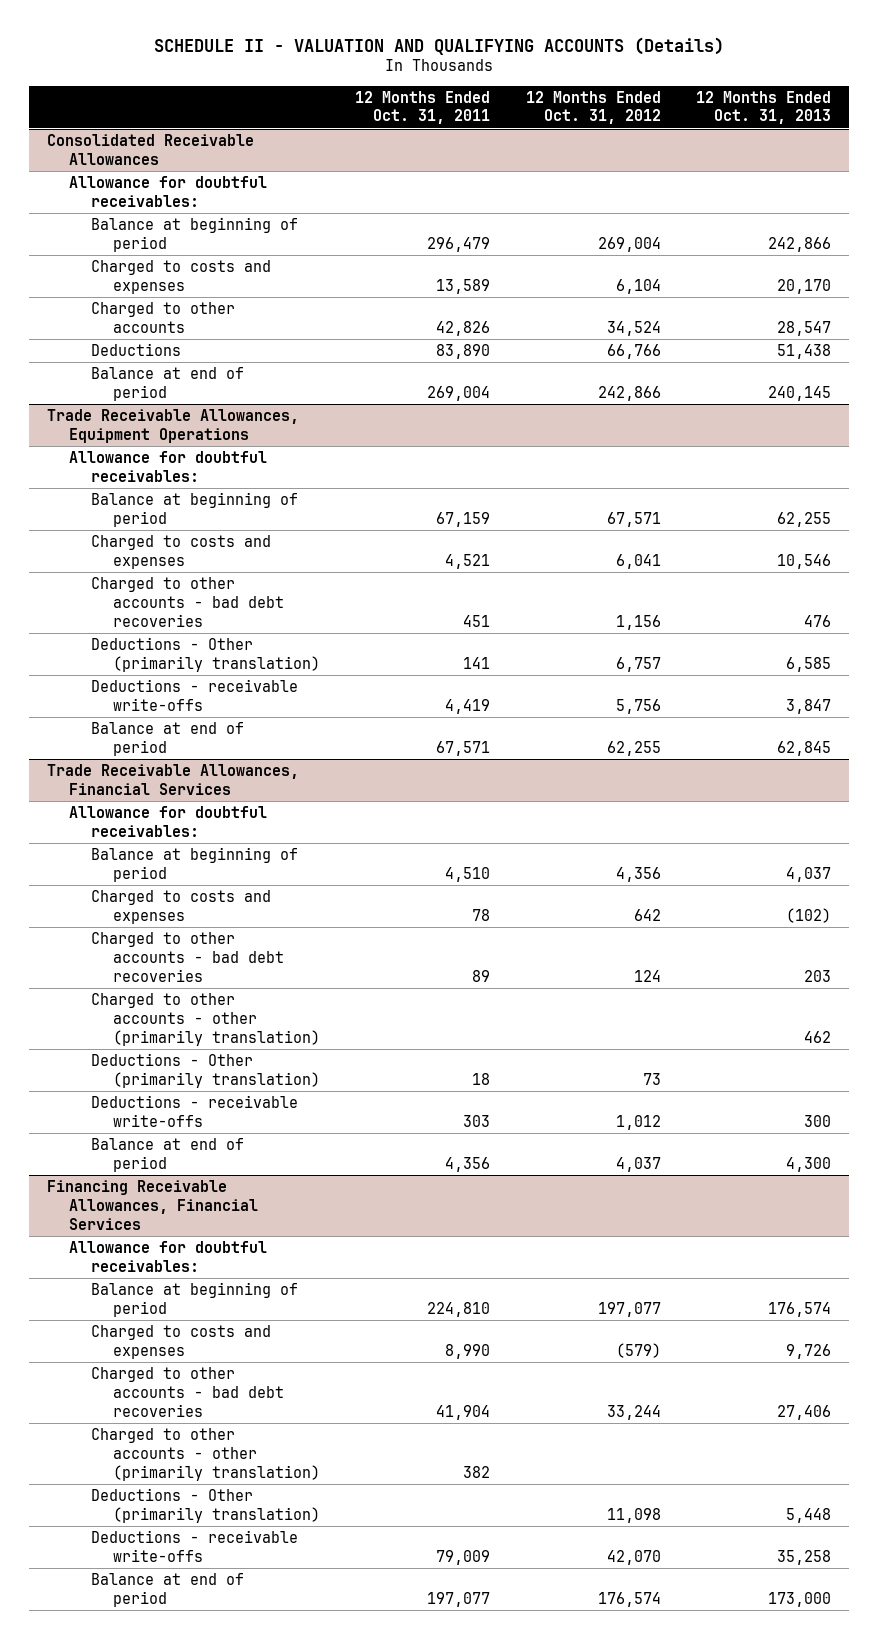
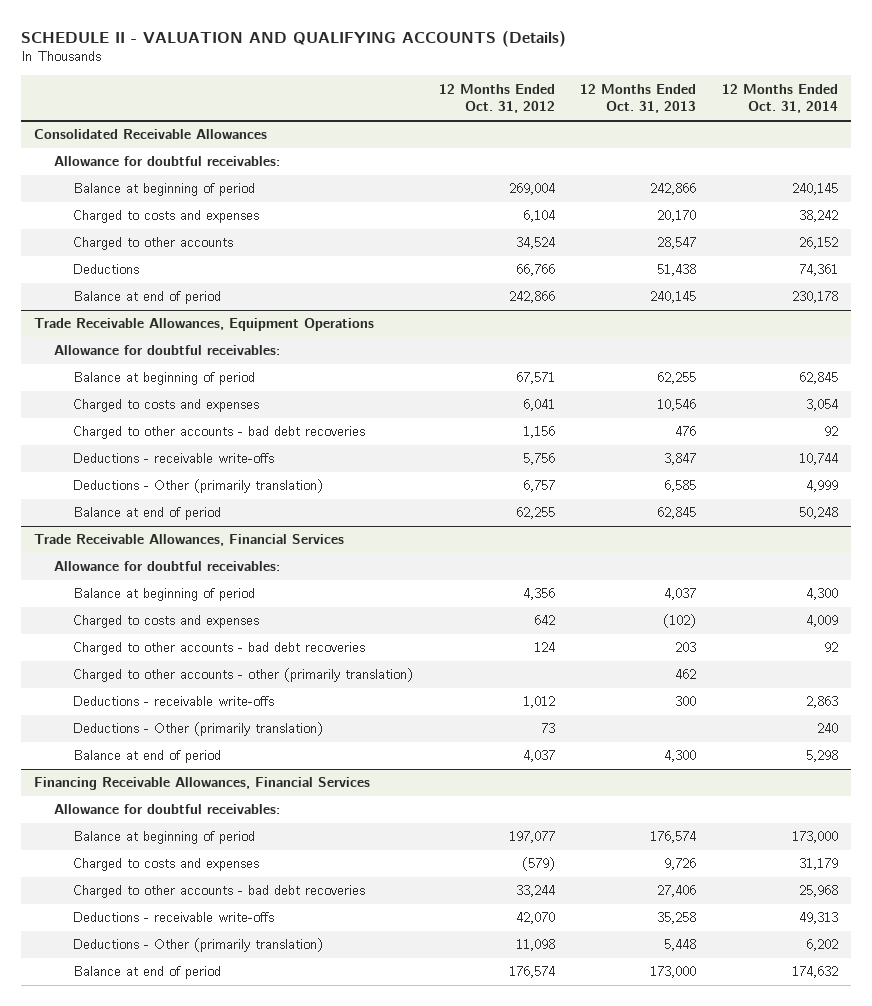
- | 12 Months Ended Oct. 31, 2011 | 12 Months Ended Oct. 31, 2012 | 12 Months Ended Oct. 31, 2013
+ | 12 Months Ended Oct. 31, 2012 | 12 Months Ended Oct. 31, 2013 | 12 Months Ended Oct. 31, 2014
@ Trade Receivable Allowances, Equipment Operations
moved down: Deductions - Other (primarily translation) | 6,757 | 6,585 | 4,999
@ Trade Receivable Allowances, Financial Services
moved down: Deductions - Other (primarily translation) | 73 | | 240
@ Financing Receivable Allowances, Financial Services
- Charged to other accounts - other (primarily translation) | 382 | |
moved down: Deductions - Other (primarily translation) | 11,098 | 5,448 | 6,202

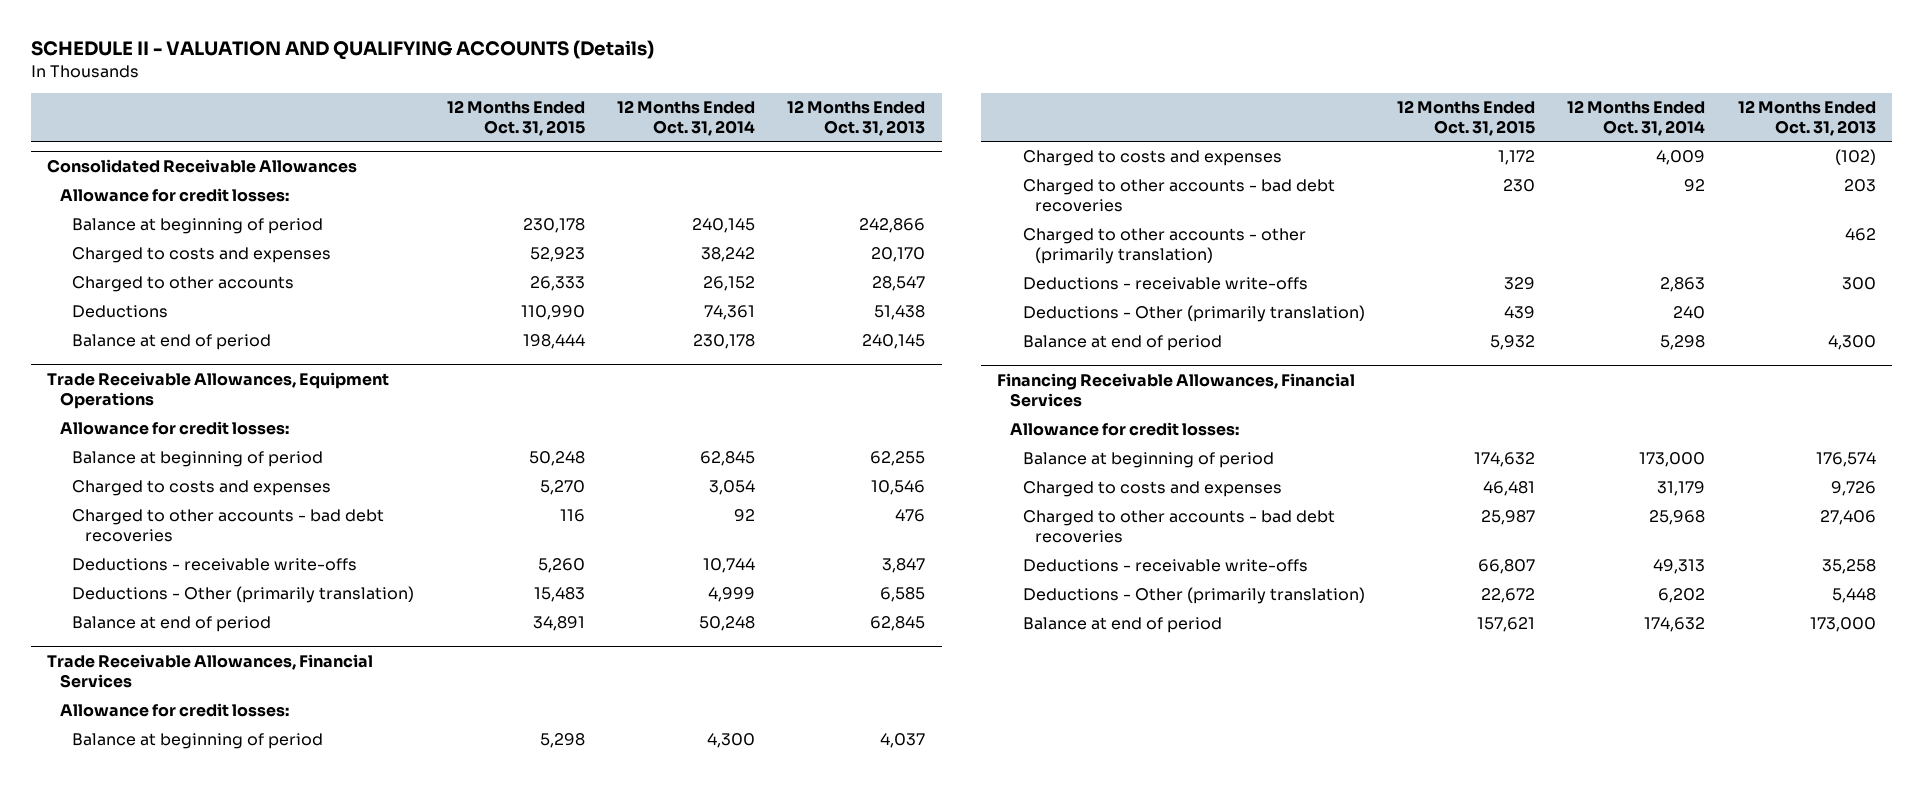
- | 12 Months Ended Oct. 31, 2012 | 12 Months Ended Oct. 31, 2013 | 12 Months Ended Oct. 31, 2014
+ | 12 Months Ended Oct. 31, 2015 | 12 Months Ended Oct. 31, 2014 | 12 Months Ended Oct. 31, 2013
@ Consolidated Receivable Allowances
- Allowance for doubtful receivables:
+ Allowance for credit losses:
@ Trade Receivable Allowances, Equipment Operations
- Allowance for doubtful receivables:
+ Allowance for credit losses:
@ Trade Receivable Allowances, Financial Services
- Allowance for doubtful receivables:
+ Allowance for credit losses:
@ Financing Receivable Allowances, Financial Services
- Allowance for doubtful receivables:
+ Allowance for credit losses:

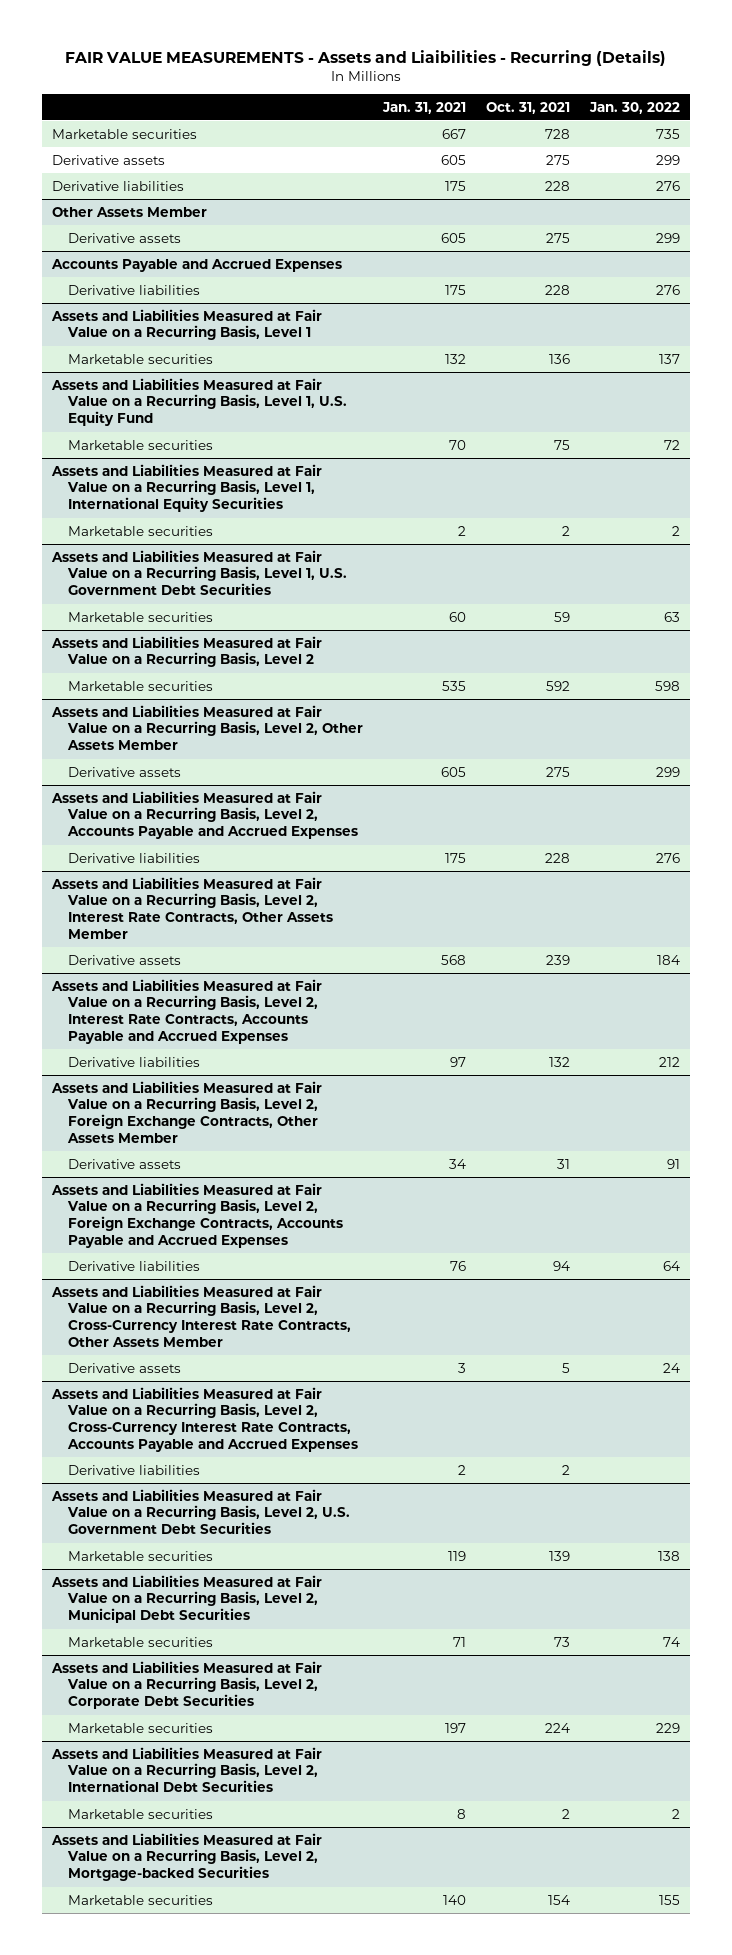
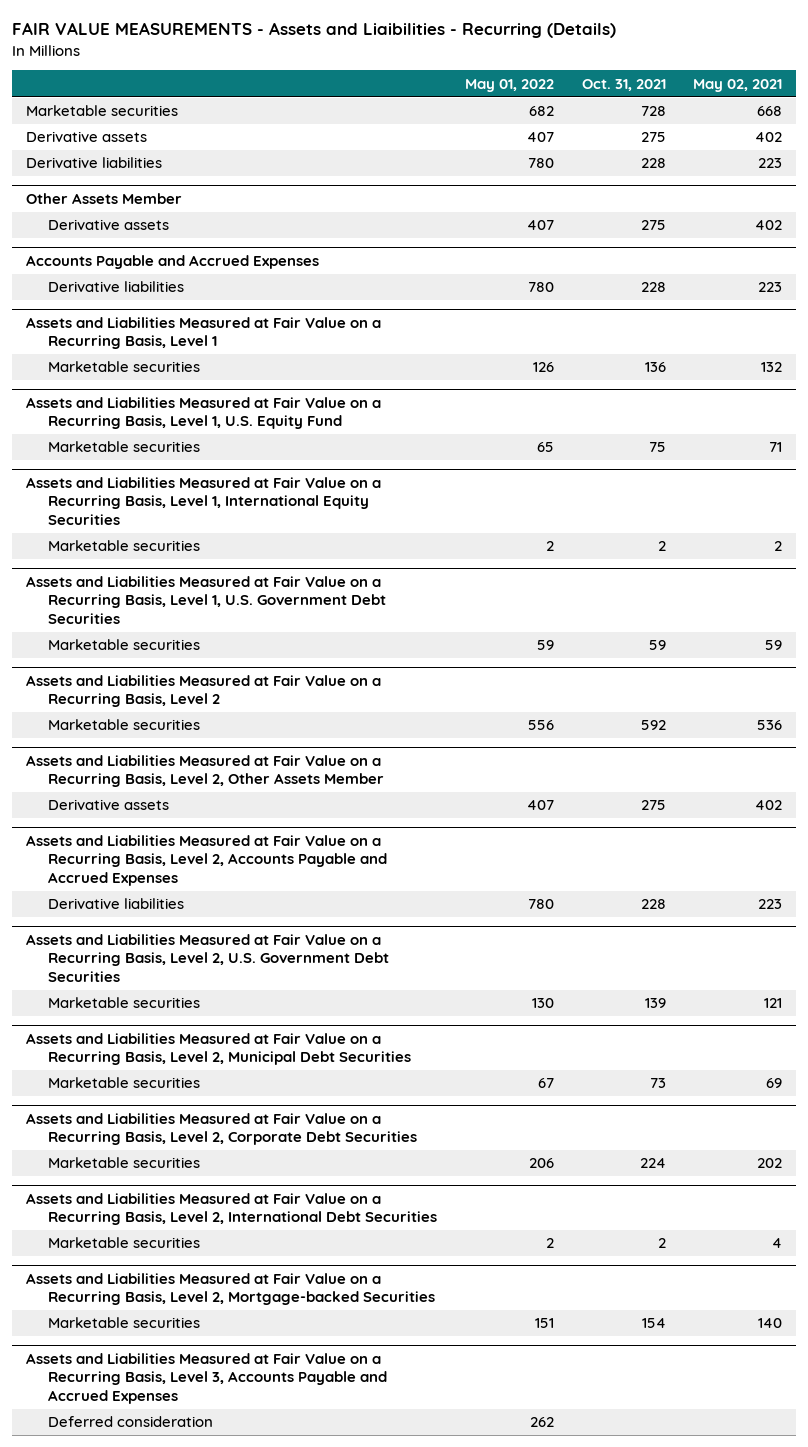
- | Jan. 31, 2021 | Oct. 31, 2021 | Jan. 30, 2022
+ | May 01, 2022 | Oct. 31, 2021 | May 02, 2021
- Assets and Liabilities Measured at Fair Value on a Recurring Basis, Level 2, Interest Rate Contracts, Other Assets Member
- Derivative assets | 568 | 239 | 184
- Assets and Liabilities Measured at Fair Value on a Recurring Basis, Level 2, Interest Rate Contracts, Accounts Payable and Accrued Expenses
- Derivative liabilities | 97 | 132 | 212
- Assets and Liabilities Measured at Fair Value on a Recurring Basis, Level 2, Foreign Exchange Contracts, Other Assets Member
- Derivative assets | 34 | 31 | 91
- Assets and Liabilities Measured at Fair Value on a Recurring Basis, Level 2, Foreign Exchange Contracts, Accounts Payable and Accrued Expenses
- Derivative liabilities | 76 | 94 | 64
- Assets and Liabilities Measured at Fair Value on a Recurring Basis, Level 2, Cross-Currency Interest Rate Contracts, Other Assets Member
- Derivative assets | 3 | 5 | 24
- Assets and Liabilities Measured at Fair Value on a Recurring Basis, Level 2, Cross-Currency Interest Rate Contracts, Accounts Payable and Accrued Expenses
- Derivative liabilities | 2 | 2 |
+ Assets and Liabilities Measured at Fair Value on a Recurring Basis, Level 3, Accounts Payable and Accrued Expenses
+ Deferred consideration | 262 | |

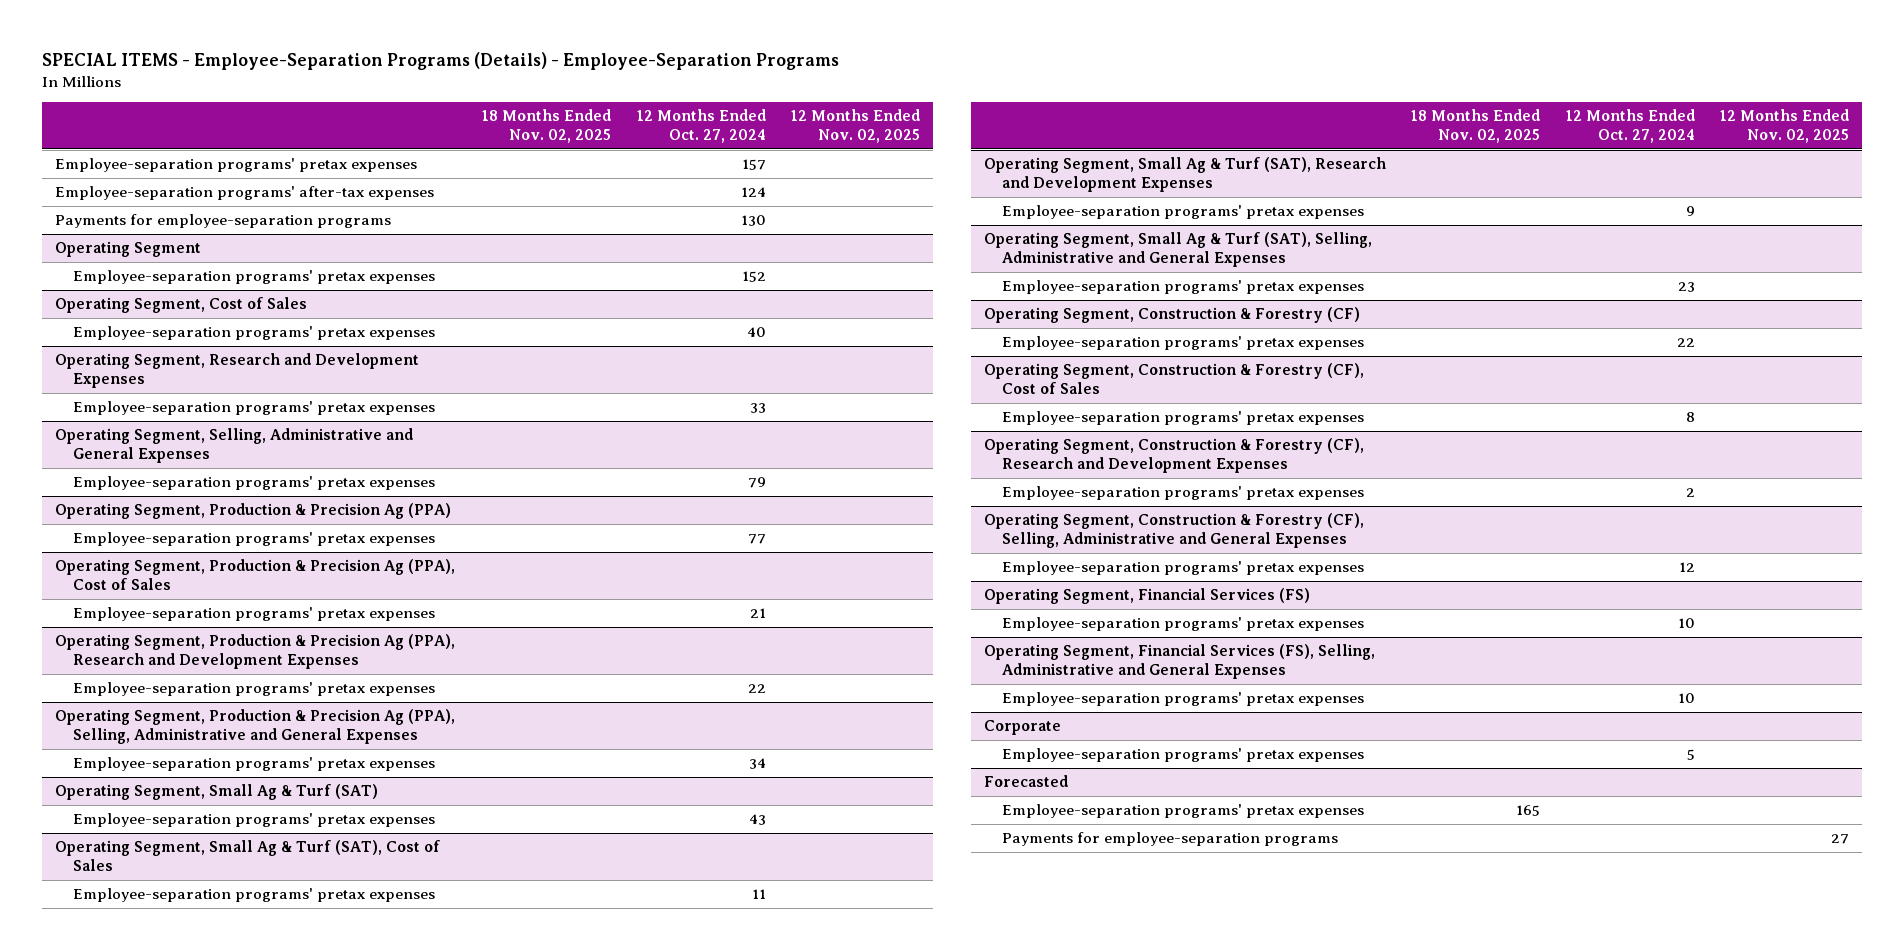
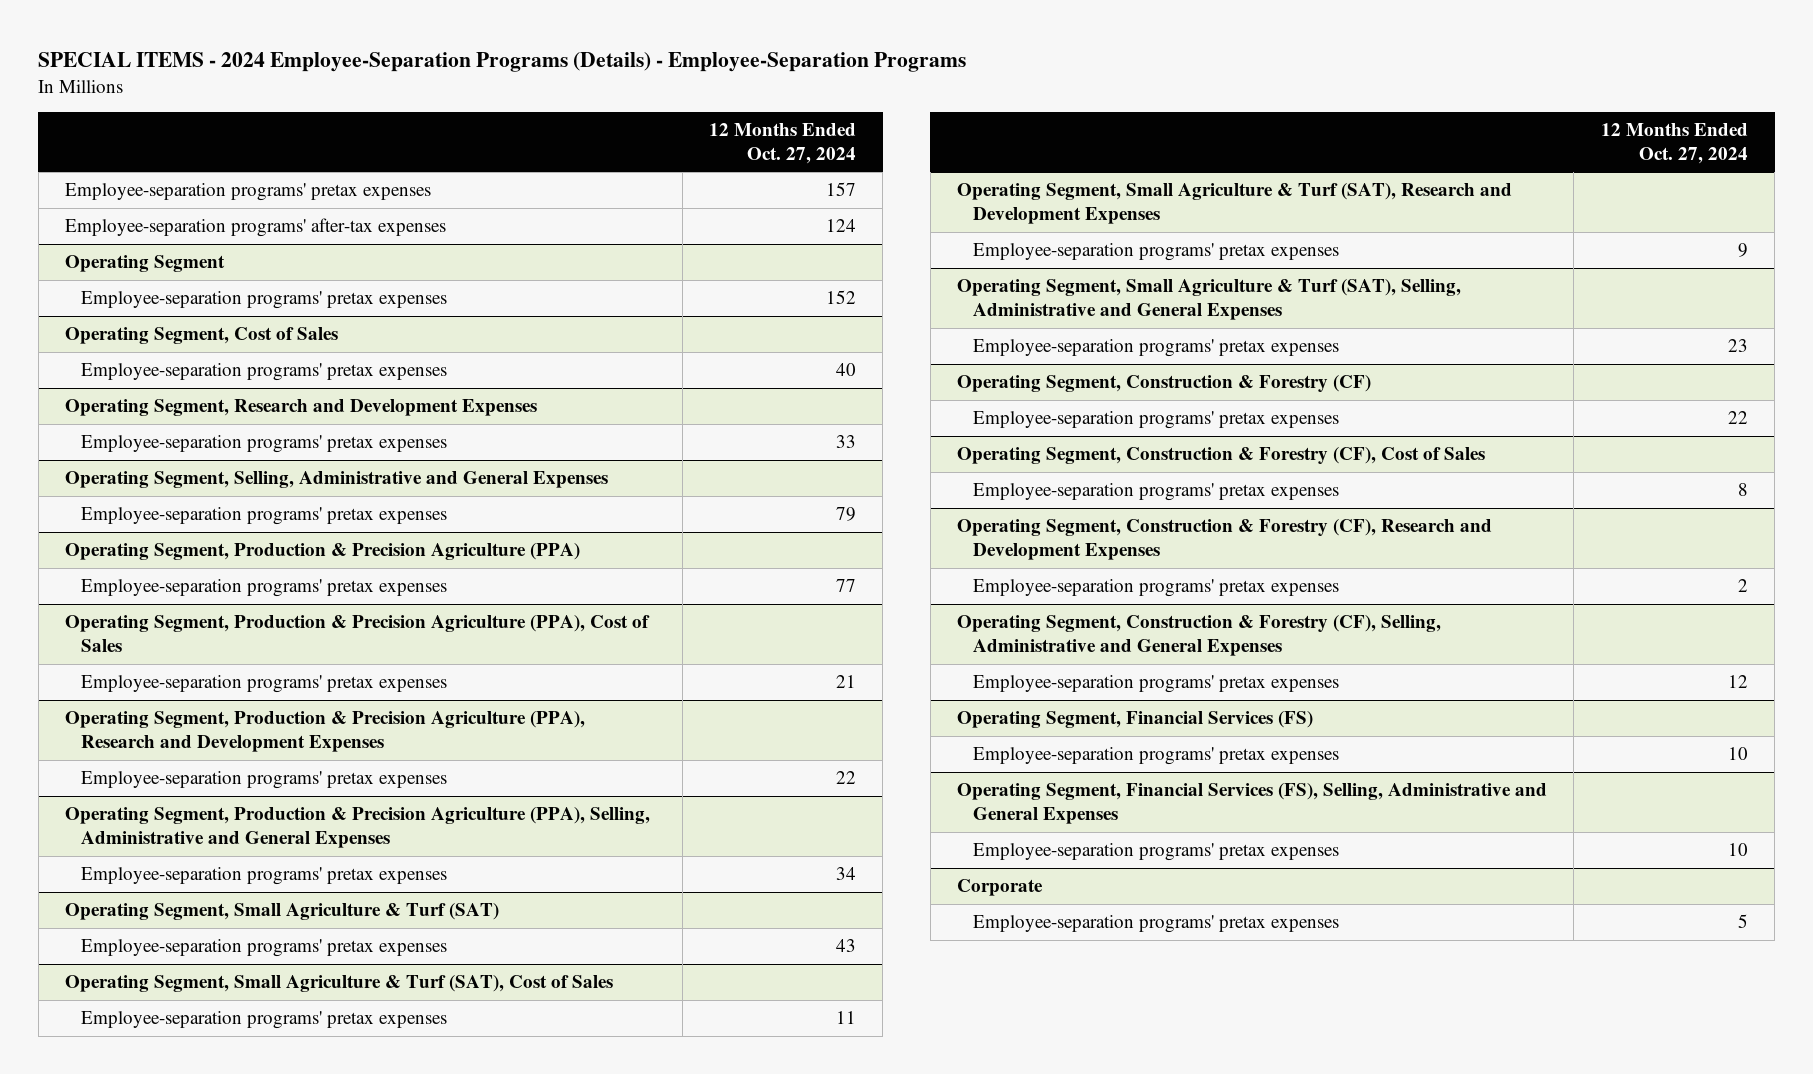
- SPECIAL ITEMS - Employee-Separation Programs (Details) - Employee-Separation Programs
+ SPECIAL ITEMS - 2024 Employee-Separation Programs (Details) - Employee-Separation Programs
- | 18 Months Ended Nov. 02, 2025 | 12 Months Ended Oct. 27, 2024 | 12 Months Ended Nov. 02, 2025
+ | 12 Months Ended Oct. 27, 2024
- Payments for employee-separation programs | | 130 |
- Operating Segment, Production & Precision Ag (PPA)
+ Operating Segment, Production & Precision Agriculture (PPA)
- Operating Segment, Production & Precision Ag (PPA), Cost of Sales
+ Operating Segment, Production & Precision Agriculture (PPA), Cost of Sales
- Operating Segment, Production & Precision Ag (PPA), Research and Development Expenses
+ Operating Segment, Production & Precision Agriculture (PPA), Research and Development Expenses
- Operating Segment, Production & Precision Ag (PPA), Selling, Administrative and General Expenses
+ Operating Segment, Production & Precision Agriculture (PPA), Selling, Administrative and General Expenses
- Operating Segment, Small Ag & Turf (SAT)
+ Operating Segment, Small Agriculture & Turf (SAT)
- Operating Segment, Small Ag & Turf (SAT), Cost of Sales
+ Operating Segment, Small Agriculture & Turf (SAT), Cost of Sales
- Operating Segment, Small Ag & Turf (SAT), Research and Development Expenses
+ Operating Segment, Small Agriculture & Turf (SAT), Research and Development Expenses
- Operating Segment, Small Ag & Turf (SAT), Selling, Administrative and General Expenses
+ Operating Segment, Small Agriculture & Turf (SAT), Selling, Administrative and General Expenses
- Forecasted
- Employee-separation programs' pretax expenses | 165 | |
- Payments for employee-separation programs | | | 27

